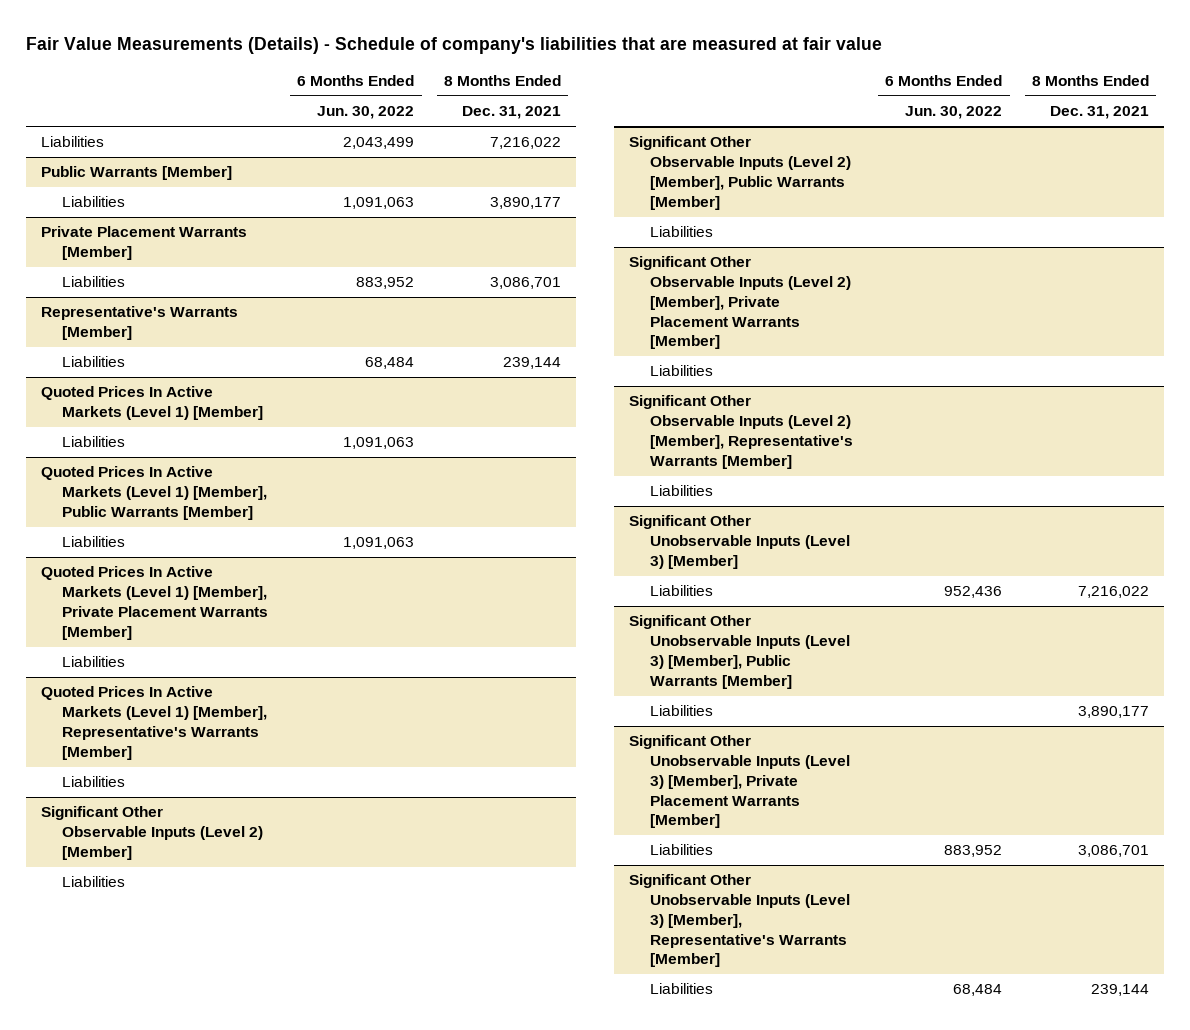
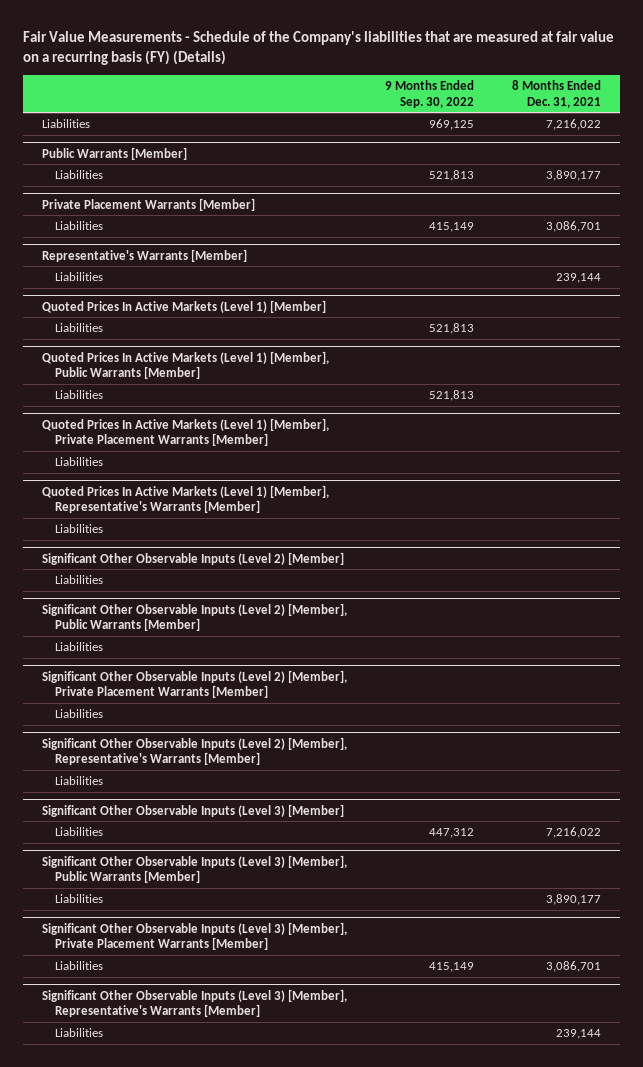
- Fair Value Measurements (Details) - Schedule of company's liabilities that are measured at fair value
+ Fair Value Measurements - Schedule of the Company's liabilities that are measured at fair value on a recurring basis (FY) (Details)
- | 6 Months Ended Jun. 30, 2022 | 8 Months Ended Dec. 31, 2021
+ | 9 Months Ended Sep. 30, 2022 | 8 Months Ended Dec. 31, 2021
- Significant Other Unobservable Inputs (Level 3) [Member]
+ Significant Other Observable Inputs (Level 3) [Member]
- Significant Other Unobservable Inputs (Level 3) [Member], Public Warrants [Member]
+ Significant Other Observable Inputs (Level 3) [Member], Public Warrants [Member]
- Significant Other Unobservable Inputs (Level 3) [Member], Private Placement Warrants [Member]
+ Significant Other Observable Inputs (Level 3) [Member], Private Placement Warrants [Member]
- Significant Other Unobservable Inputs (Level 3) [Member], Representative's Warrants [Member]
+ Significant Other Observable Inputs (Level 3) [Member], Representative's Warrants [Member]

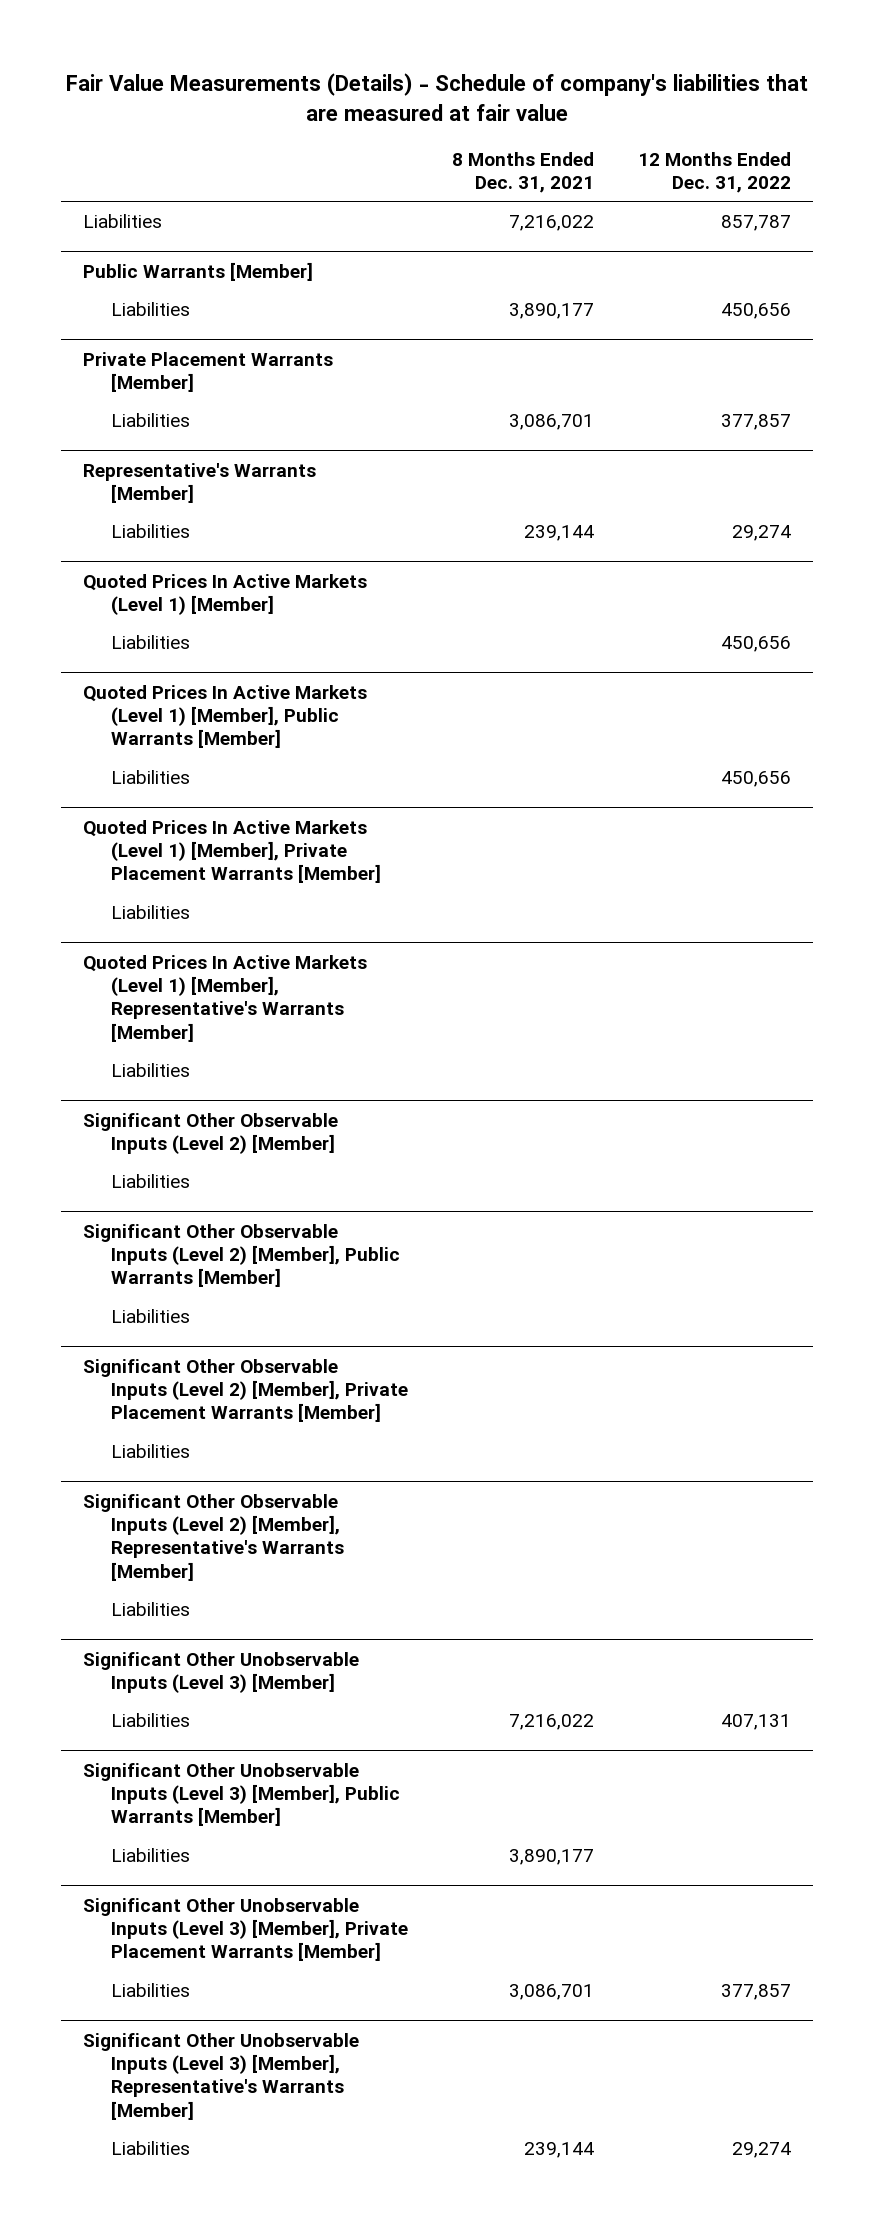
- Fair Value Measurements - Schedule of the Company's liabilities that are measured at fair value on a recurring basis (FY) (Details)
+ Fair Value Measurements (Details) - Schedule of company's liabilities that are measured at fair value
- | 9 Months Ended Sep. 30, 2022 | 8 Months Ended Dec. 31, 2021
+ | 8 Months Ended Dec. 31, 2021 | 12 Months Ended Dec. 31, 2022
- Significant Other Observable Inputs (Level 3) [Member]
+ Significant Other Unobservable Inputs (Level 3) [Member]
- Significant Other Observable Inputs (Level 3) [Member], Public Warrants [Member]
+ Significant Other Unobservable Inputs (Level 3) [Member], Public Warrants [Member]
- Significant Other Observable Inputs (Level 3) [Member], Private Placement Warrants [Member]
+ Significant Other Unobservable Inputs (Level 3) [Member], Private Placement Warrants [Member]
- Significant Other Observable Inputs (Level 3) [Member], Representative's Warrants [Member]
+ Significant Other Unobservable Inputs (Level 3) [Member], Representative's Warrants [Member]

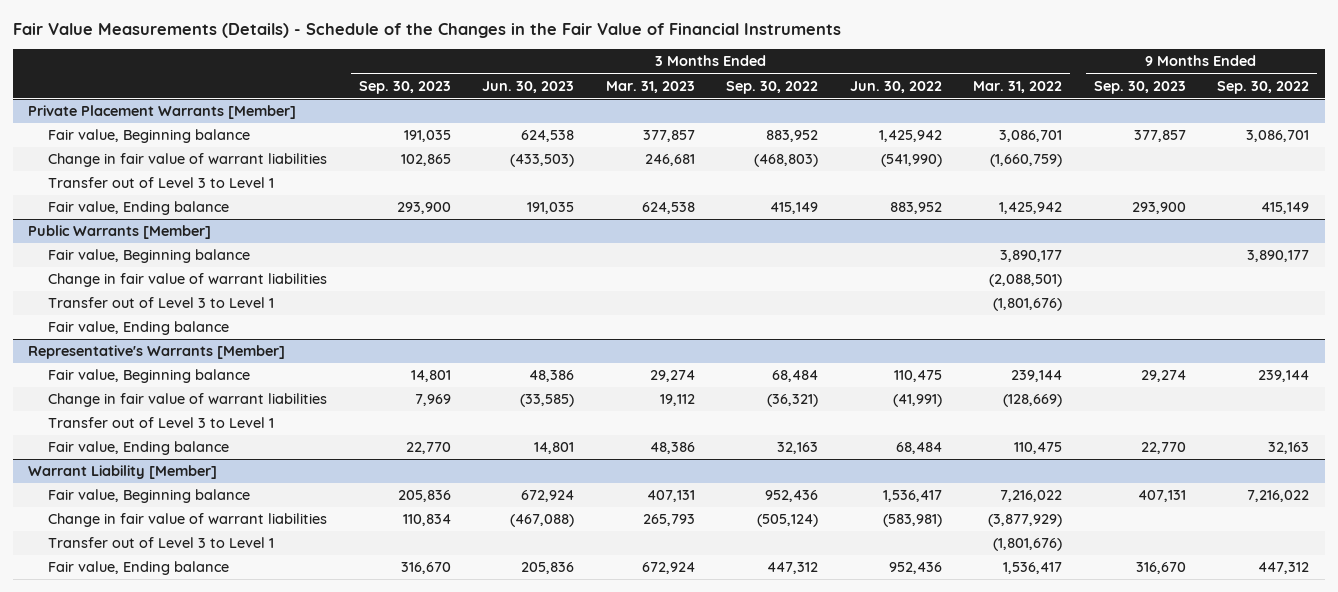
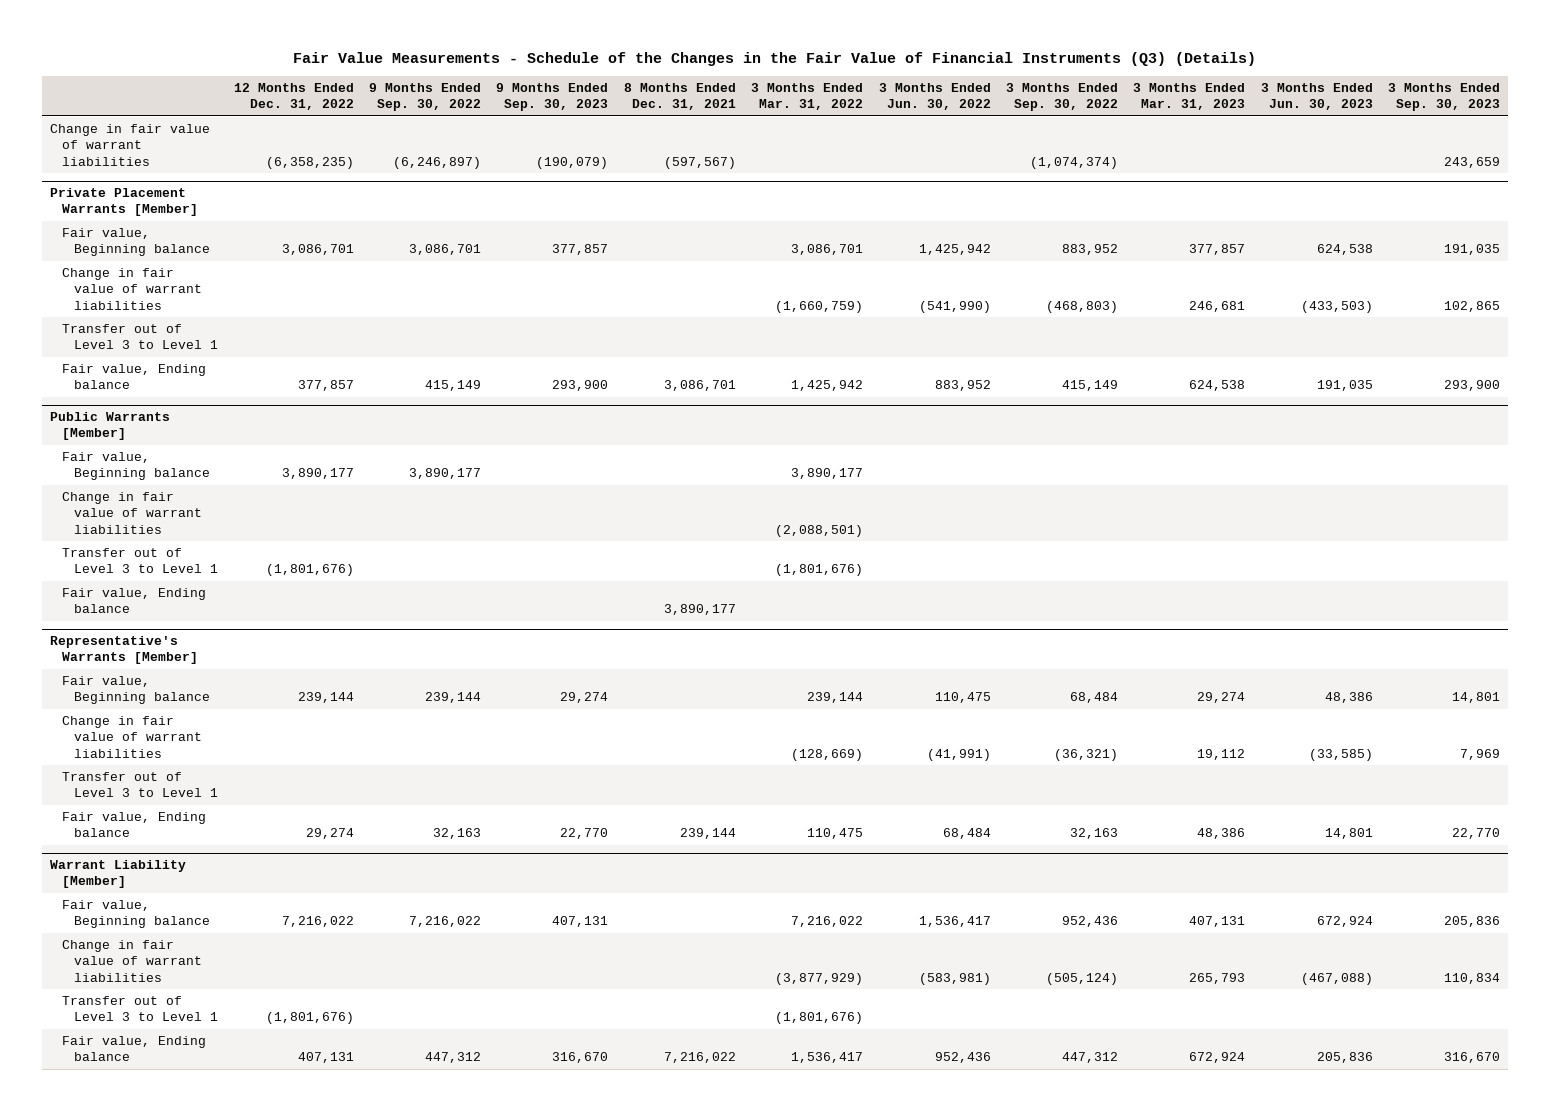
- Fair Value Measurements (Details) - Schedule of the Changes in the Fair Value of Financial Instruments
+ Fair Value Measurements - Schedule of the Changes in the Fair Value of Financial Instruments (Q3) (Details)
- | 3 Months Ended Sep. 30, 2023 | 3 Months Ended Jun. 30, 2023 | 3 Months Ended Mar. 31, 2023 | 3 Months Ended Sep. 30, 2022 | 3 Months Ended Jun. 30, 2022 | 3 Months Ended Mar. 31, 2022 | 9 Months Ended Sep. 30, 2023 | 9 Months Ended Sep. 30, 2022
+ | 12 Months Ended Dec. 31, 2022 | 9 Months Ended Sep. 30, 2022 | 9 Months Ended Sep. 30, 2023 | 8 Months Ended Dec. 31, 2021 | 3 Months Ended Mar. 31, 2022 | 3 Months Ended Jun. 30, 2022 | 3 Months Ended Sep. 30, 2022 | 3 Months Ended Mar. 31, 2023 | 3 Months Ended Jun. 30, 2023 | 3 Months Ended Sep. 30, 2023
+ Change in fair value of warrant liabilities | (6,358,235) | (6,246,897) | (190,079) | (597,567) | | | (1,074,374) | | | 243,659

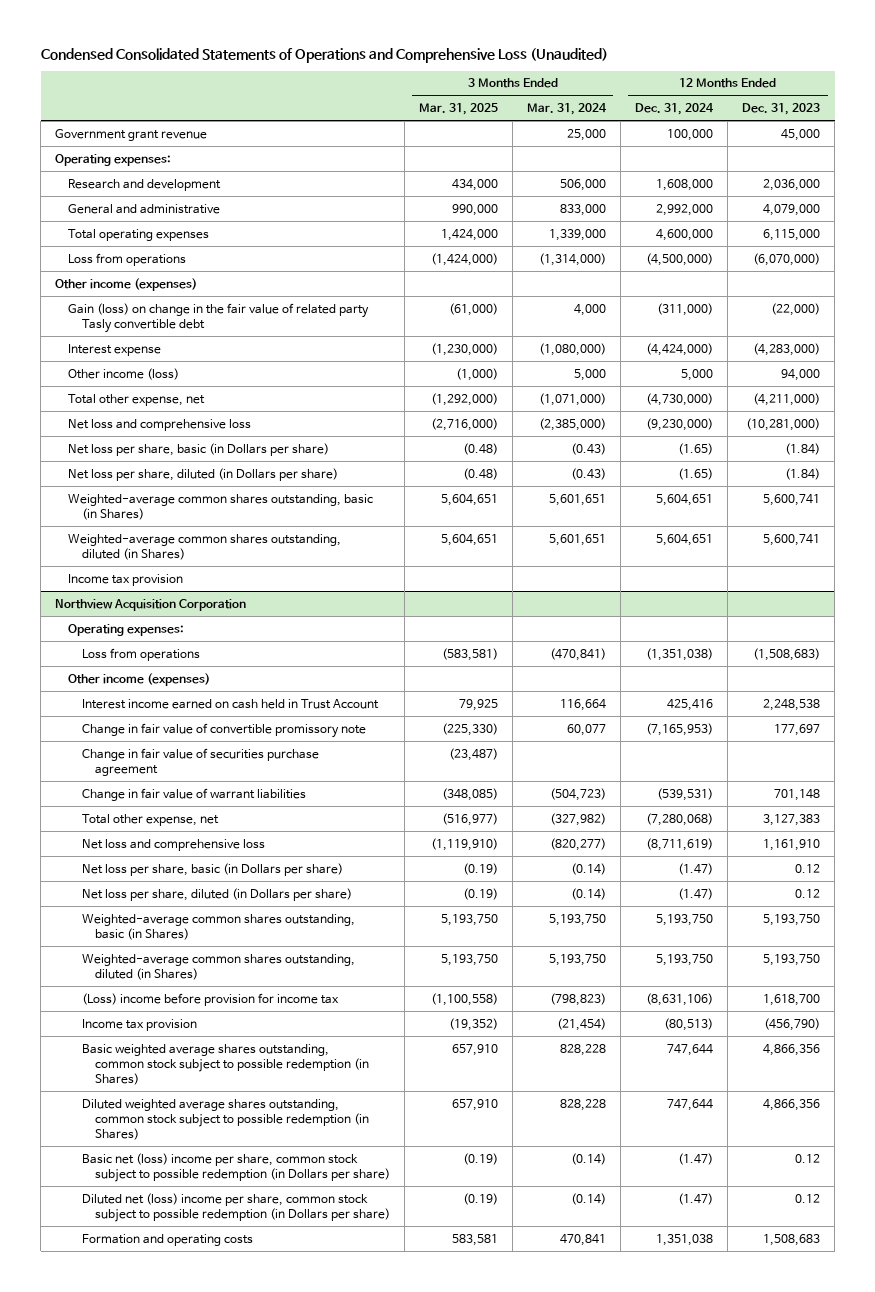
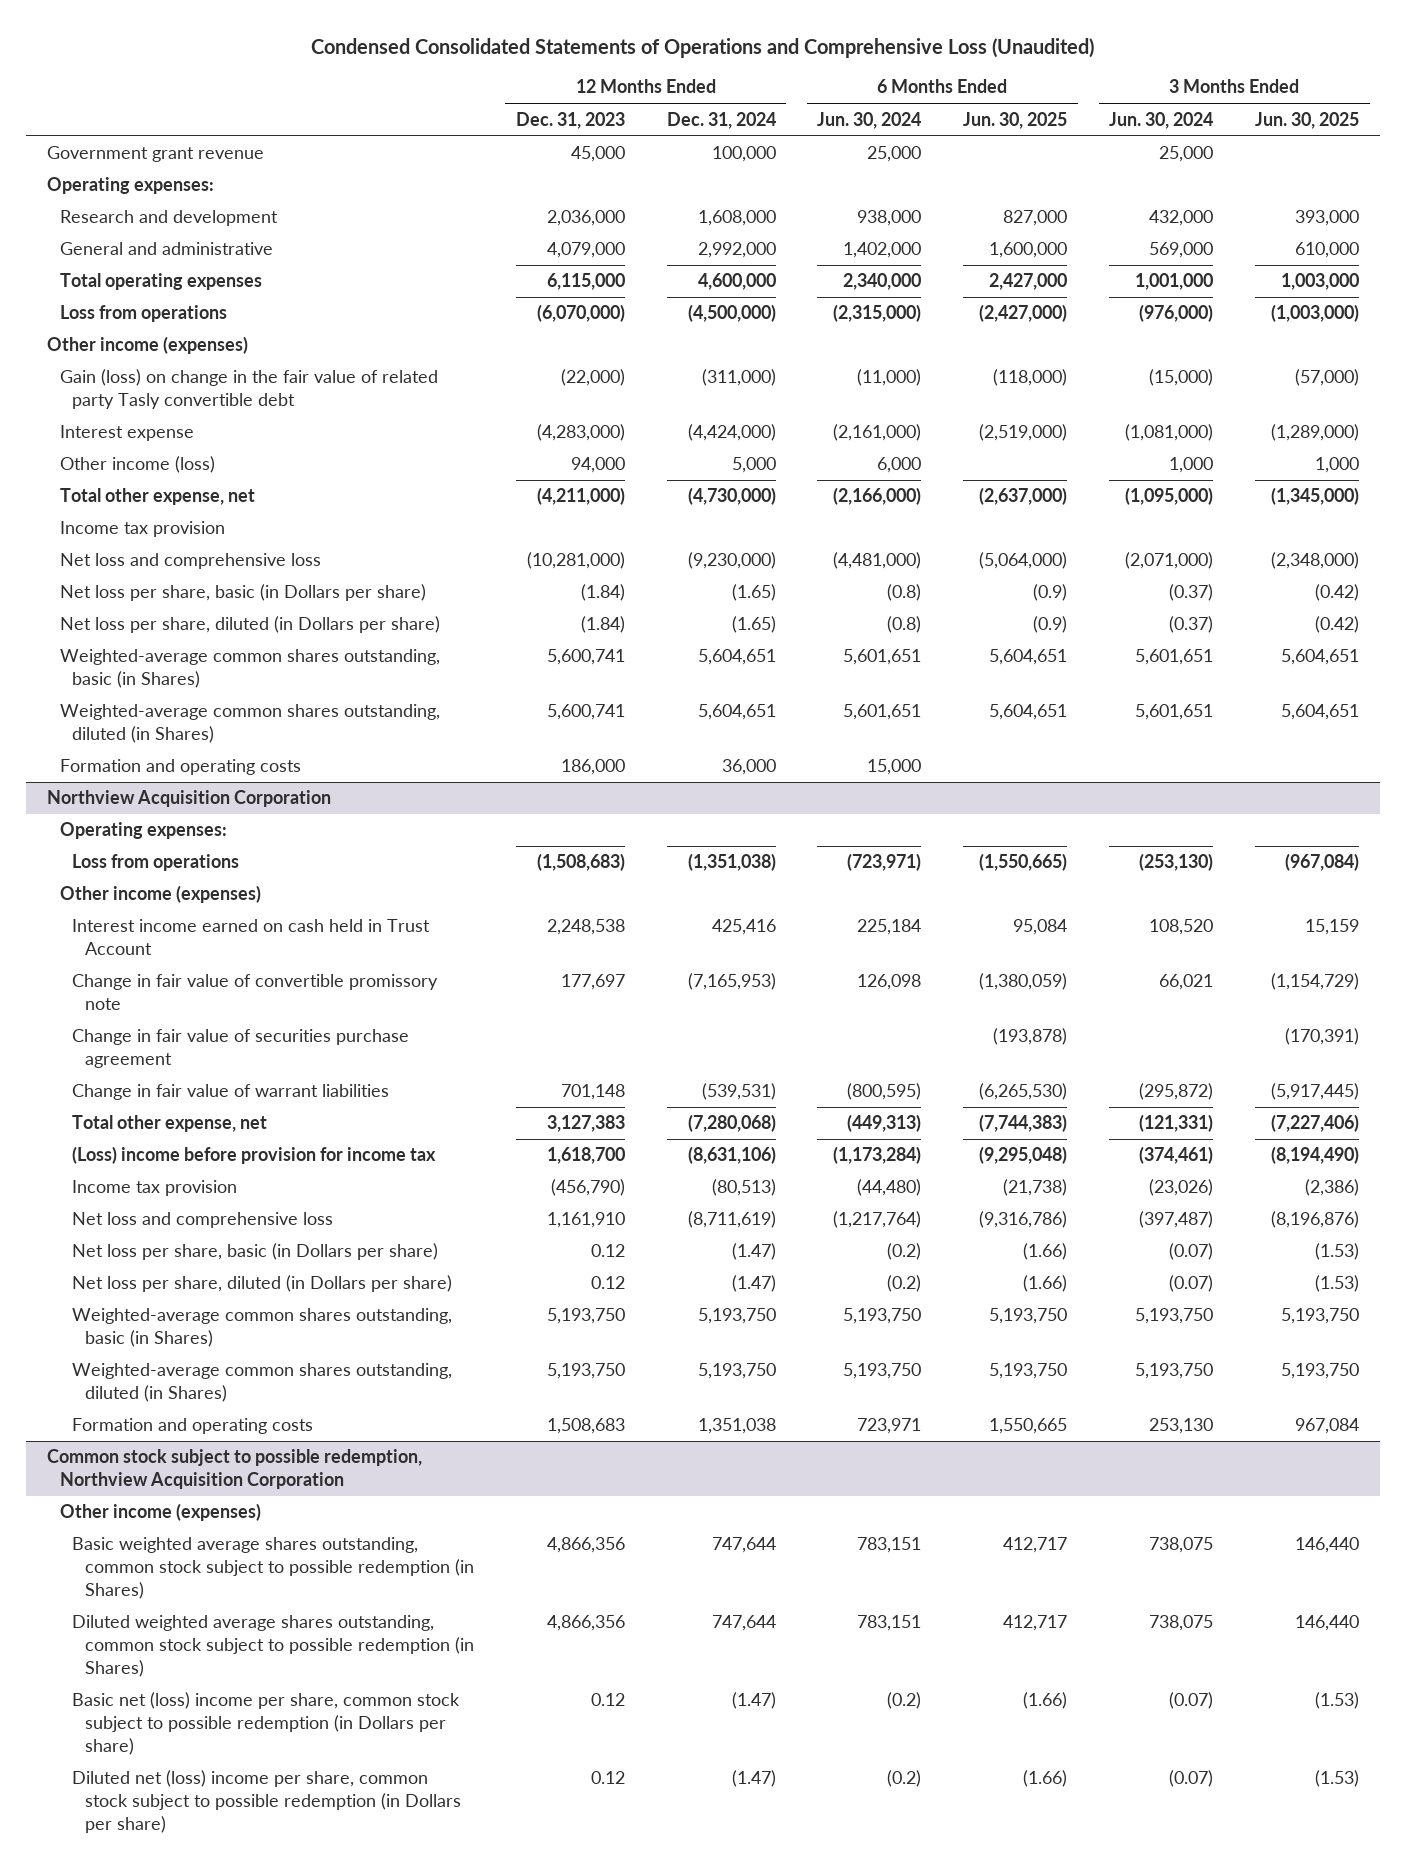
- | 3 Months Ended Mar. 31, 2025 | 3 Months Ended Mar. 31, 2024 | 12 Months Ended Dec. 31, 2024 | 12 Months Ended Dec. 31, 2023
+ | 12 Months Ended Dec. 31, 2023 | 12 Months Ended Dec. 31, 2024 | 6 Months Ended Jun. 30, 2024 | 6 Months Ended Jun. 30, 2025 | 3 Months Ended Jun. 30, 2024 | 3 Months Ended Jun. 30, 2025
moved up: Income tax provision
+ Formation and operating costs | 186,000 | 36,000 | 15,000 | | |
@ Northview Acquisition Corporation
moved up: (Loss) income before provision for income tax | 1,618,700 | (8,631,106) | (1,173,284) | (9,295,048) | (374,461) | (8,194,490)
moved up: Income tax provision | (456,790) | (80,513) | (44,480) | (21,738) | (23,026) | (2,386)
moved up: Formation and operating costs | 1,508,683 | 1,351,038 | 723,971 | 1,550,665 | 253,130 | 967,084
+ Common stock subject to possible redemption, Northview Acquisition Corporation
+ Other income (expenses)

